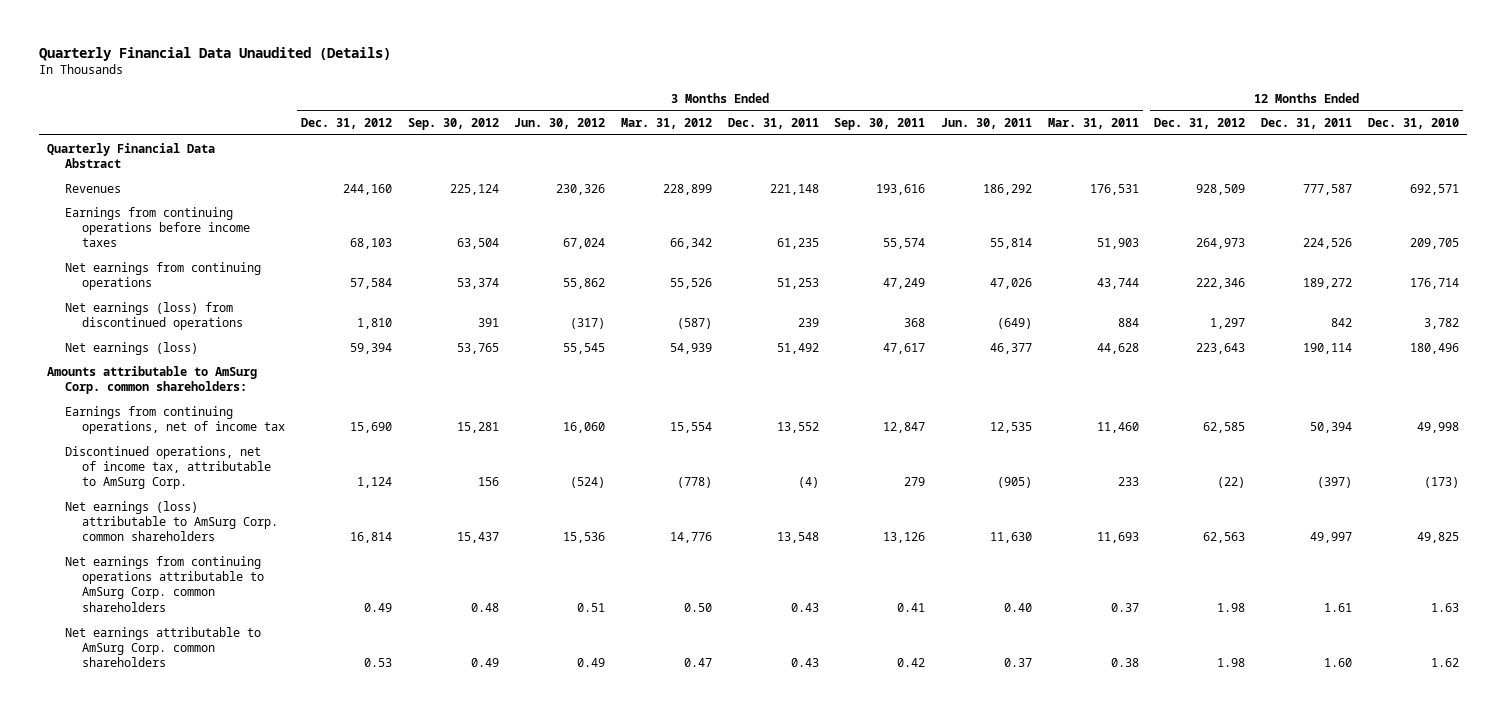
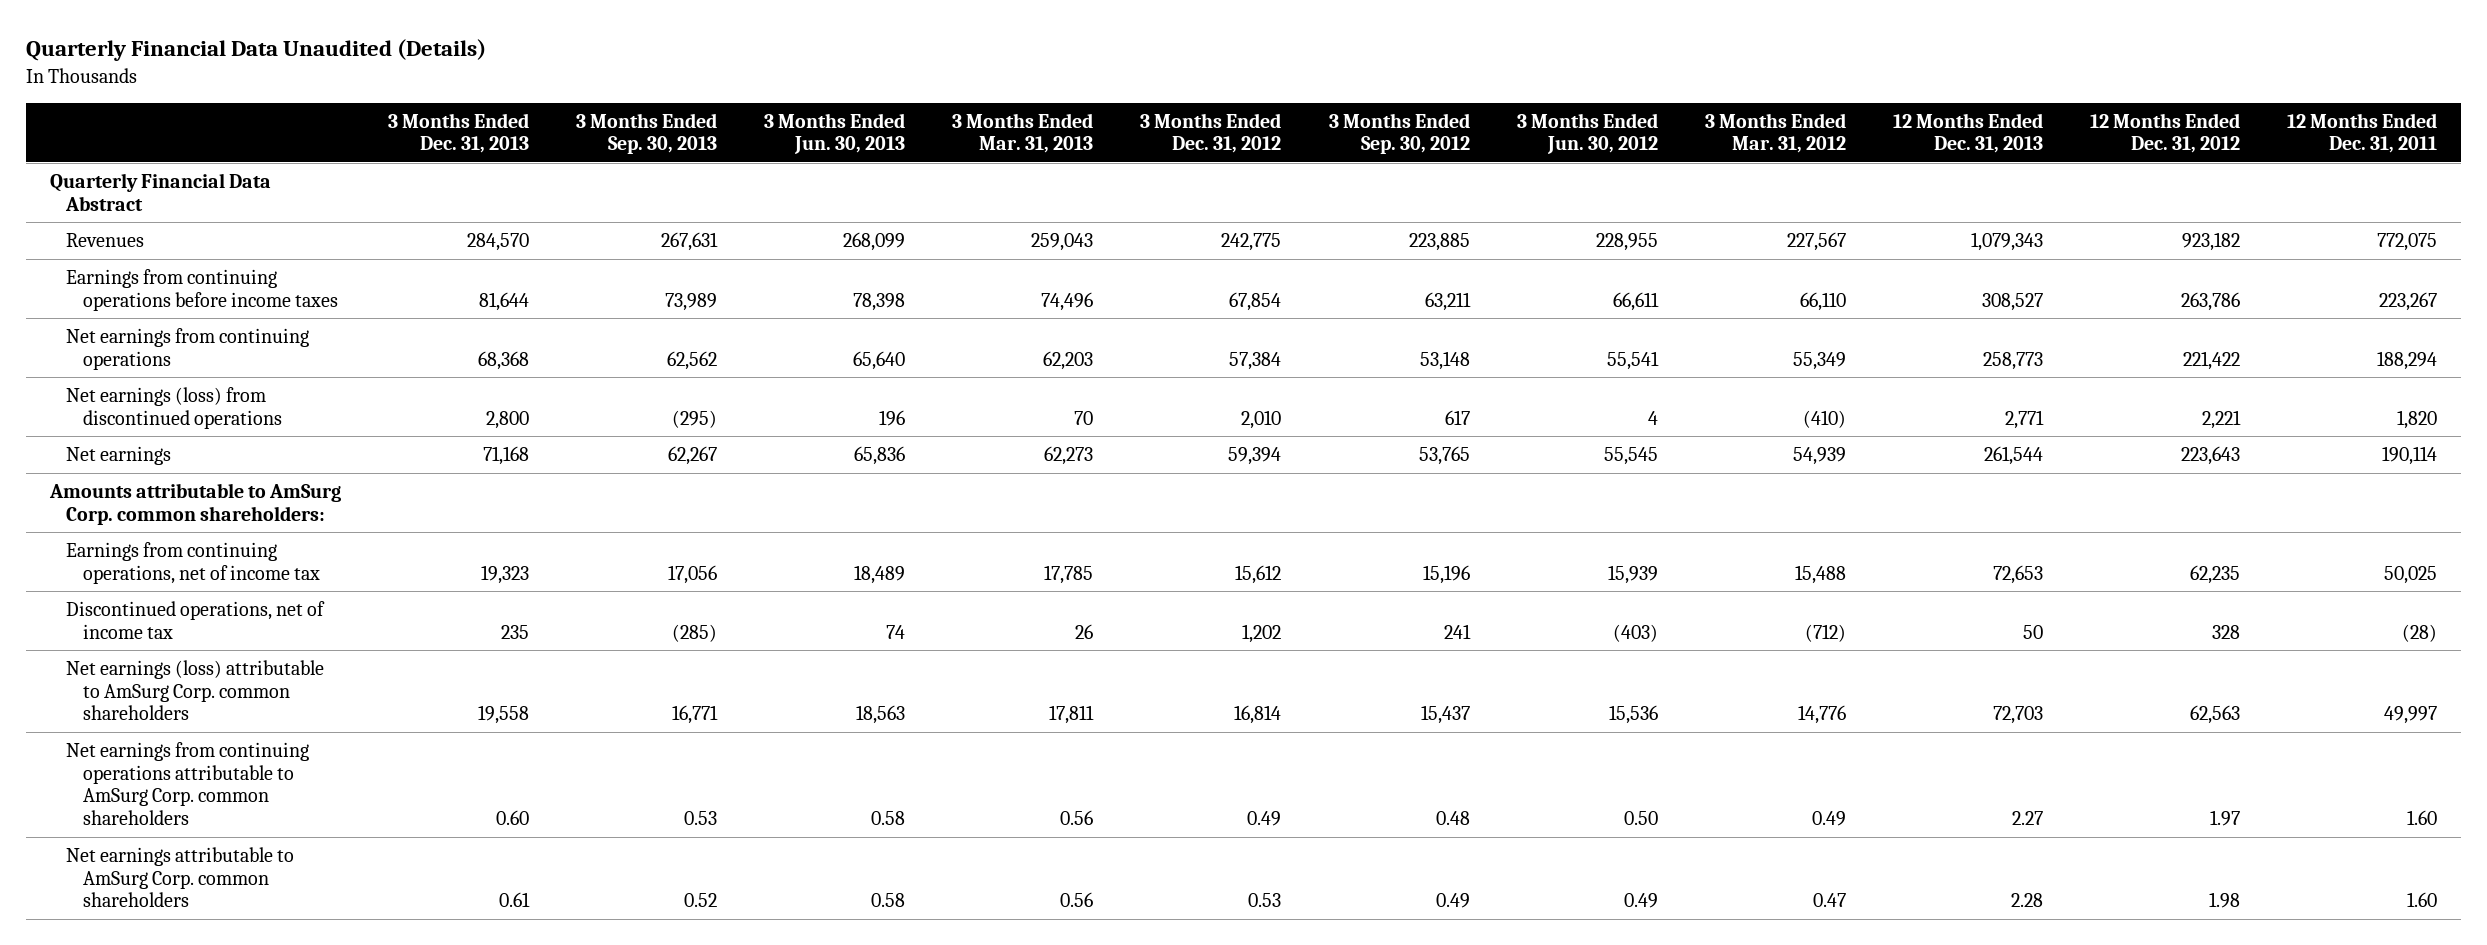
- | 3 Months Ended Dec. 31, 2012 | 3 Months Ended Sep. 30, 2012 | 3 Months Ended Jun. 30, 2012 | 3 Months Ended Mar. 31, 2012 | 3 Months Ended Dec. 31, 2011 | 3 Months Ended Sep. 30, 2011 | 3 Months Ended Jun. 30, 2011 | 3 Months Ended Mar. 31, 2011 | 12 Months Ended Dec. 31, 2012 | 12 Months Ended Dec. 31, 2011 | 12 Months Ended Dec. 31, 2010
+ | 3 Months Ended Dec. 31, 2013 | 3 Months Ended Sep. 30, 2013 | 3 Months Ended Jun. 30, 2013 | 3 Months Ended Mar. 31, 2013 | 3 Months Ended Dec. 31, 2012 | 3 Months Ended Sep. 30, 2012 | 3 Months Ended Jun. 30, 2012 | 3 Months Ended Mar. 31, 2012 | 12 Months Ended Dec. 31, 2013 | 12 Months Ended Dec. 31, 2012 | 12 Months Ended Dec. 31, 2011
- Revenues | 244,160 | 225,124 | 230,326 | 228,899 | 221,148 | 193,616 | 186,292 | 176,531 | 928,509 | 777,587 | 692,571
- Earnings from continuing operations before income taxes | 68,103 | 63,504 | 67,024 | 66,342 | 61,235 | 55,574 | 55,814 | 51,903 | 264,973 | 224,526 | 209,705
- Net earnings from continuing operations | 57,584 | 53,374 | 55,862 | 55,526 | 51,253 | 47,249 | 47,026 | 43,744 | 222,346 | 189,272 | 176,714
- Net earnings (loss) from discontinued operations | 1,810 | 391 | (317) | (587) | 239 | 368 | (649) | 884 | 1,297 | 842 | 3,782
- Net earnings (loss) | 59,394 | 53,765 | 55,545 | 54,939 | 51,492 | 47,617 | 46,377 | 44,628 | 223,643 | 190,114 | 180,496
+ Revenues | 284,570 | 267,631 | 268,099 | 259,043 | 242,775 | 223,885 | 228,955 | 227,567 | 1,079,343 | 923,182 | 772,075
+ Earnings from continuing operations before income taxes | 81,644 | 73,989 | 78,398 | 74,496 | 67,854 | 63,211 | 66,611 | 66,110 | 308,527 | 263,786 | 223,267
+ Net earnings from continuing operations | 68,368 | 62,562 | 65,640 | 62,203 | 57,384 | 53,148 | 55,541 | 55,349 | 258,773 | 221,422 | 188,294
+ Net earnings (loss) from discontinued operations | 2,800 | (295) | 196 | 70 | 2,010 | 617 | 4 | (410) | 2,771 | 2,221 | 1,820
+ Net earnings | 71,168 | 62,267 | 65,836 | 62,273 | 59,394 | 53,765 | 55,545 | 54,939 | 261,544 | 223,643 | 190,114
- Earnings from continuing operations, net of income tax | 15,690 | 15,281 | 16,060 | 15,554 | 13,552 | 12,847 | 12,535 | 11,460 | 62,585 | 50,394 | 49,998
- Discontinued operations, net of income tax, attributable to AmSurg Corp. | 1,124 | 156 | (524) | (778) | (4) | 279 | (905) | 233 | (22) | (397) | (173)
+ Earnings from continuing operations, net of income tax | 19,323 | 17,056 | 18,489 | 17,785 | 15,612 | 15,196 | 15,939 | 15,488 | 72,653 | 62,235 | 50,025
+ Discontinued operations, net of income tax | 235 | (285) | 74 | 26 | 1,202 | 241 | (403) | (712) | 50 | 328 | (28)
- Net earnings from continuing operations attributable to AmSurg Corp. common shareholders | 0.49 | 0.48 | 0.51 | 0.50 | 0.43 | 0.41 | 0.40 | 0.37 | 1.98 | 1.61 | 1.63
+ Net earnings from continuing operations attributable to AmSurg Corp. common shareholders | 0.60 | 0.53 | 0.58 | 0.56 | 0.49 | 0.48 | 0.50 | 0.49 | 2.27 | 1.97 | 1.60

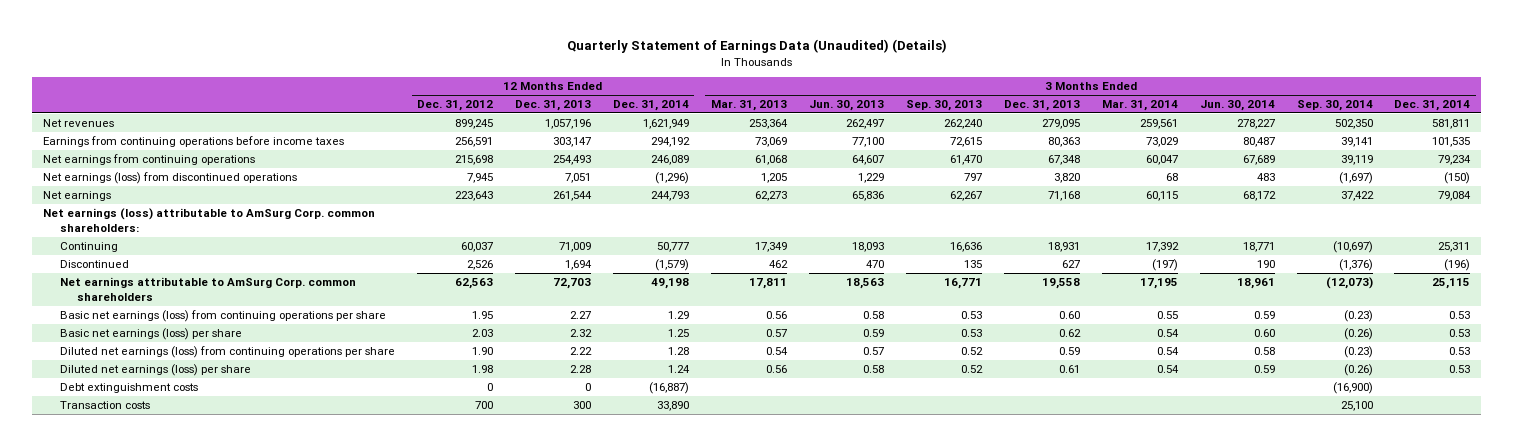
- Quarterly Financial Data Unaudited (Details)
+ Quarterly Statement of Earnings Data (Unaudited) (Details)
- | 3 Months Ended Dec. 31, 2013 | 3 Months Ended Sep. 30, 2013 | 3 Months Ended Jun. 30, 2013 | 3 Months Ended Mar. 31, 2013 | 3 Months Ended Dec. 31, 2012 | 3 Months Ended Sep. 30, 2012 | 3 Months Ended Jun. 30, 2012 | 3 Months Ended Mar. 31, 2012 | 12 Months Ended Dec. 31, 2013 | 12 Months Ended Dec. 31, 2012 | 12 Months Ended Dec. 31, 2011
+ | 12 Months Ended Dec. 31, 2012 | 12 Months Ended Dec. 31, 2013 | 12 Months Ended Dec. 31, 2014 | 3 Months Ended Mar. 31, 2013 | 3 Months Ended Jun. 30, 2013 | 3 Months Ended Sep. 30, 2013 | 3 Months Ended Dec. 31, 2013 | 3 Months Ended Mar. 31, 2014 | 3 Months Ended Jun. 30, 2014 | 3 Months Ended Sep. 30, 2014 | 3 Months Ended Dec. 31, 2014
- Quarterly Financial Data Abstract
- Revenues | 284,570 | 267,631 | 268,099 | 259,043 | 242,775 | 223,885 | 228,955 | 227,567 | 1,079,343 | 923,182 | 772,075
- Earnings from continuing operations before income taxes | 81,644 | 73,989 | 78,398 | 74,496 | 67,854 | 63,211 | 66,611 | 66,110 | 308,527 | 263,786 | 223,267
- Net earnings from continuing operations | 68,368 | 62,562 | 65,640 | 62,203 | 57,384 | 53,148 | 55,541 | 55,349 | 258,773 | 221,422 | 188,294
- Net earnings (loss) from discontinued operations | 2,800 | (295) | 196 | 70 | 2,010 | 617 | 4 | (410) | 2,771 | 2,221 | 1,820
+ Net revenues | 899,245 | 1,057,196 | 1,621,949 | 253,364 | 262,497 | 262,240 | 279,095 | 259,561 | 278,227 | 502,350 | 581,811
+ Earnings from continuing operations before income taxes | 256,591 | 303,147 | 294,192 | 73,069 | 77,100 | 72,615 | 80,363 | 73,029 | 80,487 | 39,141 | 101,535
+ Net earnings from continuing operations | 215,698 | 254,493 | 246,089 | 61,068 | 64,607 | 61,470 | 67,348 | 60,047 | 67,689 | 39,119 | 79,234
+ Net earnings (loss) from discontinued operations | 7,945 | 7,051 | (1,296) | 1,205 | 1,229 | 797 | 3,820 | 68 | 483 | (1,697) | (150)
- Amounts attributable to AmSurg Corp. common shareholders:
- Earnings from continuing operations, net of income tax | 19,323 | 17,056 | 18,489 | 17,785 | 15,612 | 15,196 | 15,939 | 15,488 | 72,653 | 62,235 | 50,025
- Discontinued operations, net of income tax | 235 | (285) | 74 | 26 | 1,202 | 241 | (403) | (712) | 50 | 328 | (28)
- Net earnings (loss) attributable to AmSurg Corp. common shareholders | 19,558 | 16,771 | 18,563 | 17,811 | 16,814 | 15,437 | 15,536 | 14,776 | 72,703 | 62,563 | 49,997
- Net earnings from continuing operations attributable to AmSurg Corp. common shareholders | 0.60 | 0.53 | 0.58 | 0.56 | 0.49 | 0.48 | 0.50 | 0.49 | 2.27 | 1.97 | 1.60
- Net earnings attributable to AmSurg Corp. common shareholders | 0.61 | 0.52 | 0.58 | 0.56 | 0.53 | 0.49 | 0.49 | 0.47 | 2.28 | 1.98 | 1.60
+ Net earnings (loss) attributable to AmSurg Corp. common shareholders:
+ Continuing | 60,037 | 71,009 | 50,777 | 17,349 | 18,093 | 16,636 | 18,931 | 17,392 | 18,771 | (10,697) | 25,311
+ Discontinued | 2,526 | 1,694 | (1,579) | 462 | 470 | 135 | 627 | (197) | 190 | (1,376) | (196)
+ Net earnings attributable to AmSurg Corp. common shareholders | 62,563 | 72,703 | 49,198 | 17,811 | 18,563 | 16,771 | 19,558 | 17,195 | 18,961 | (12,073) | 25,115
+ Basic net earnings (loss) from continuing operations per share | 1.95 | 2.27 | 1.29 | 0.56 | 0.58 | 0.53 | 0.60 | 0.55 | 0.59 | (0.23) | 0.53
+ Basic net earnings (loss) per share | 2.03 | 2.32 | 1.25 | 0.57 | 0.59 | 0.53 | 0.62 | 0.54 | 0.60 | (0.26) | 0.53
+ Diluted net earnings (loss) from continuing operations per share | 1.90 | 2.22 | 1.28 | 0.54 | 0.57 | 0.52 | 0.59 | 0.54 | 0.58 | (0.23) | 0.53
+ Diluted net earnings (loss) per share | 1.98 | 2.28 | 1.24 | 0.56 | 0.58 | 0.52 | 0.61 | 0.54 | 0.59 | (0.26) | 0.53
+ Debt extinguishment costs | 0 | 0 | (16,887) | | | | | | | (16,900) |
+ Transaction costs | 700 | 300 | 33,890 | | | | | | | 25,100 |

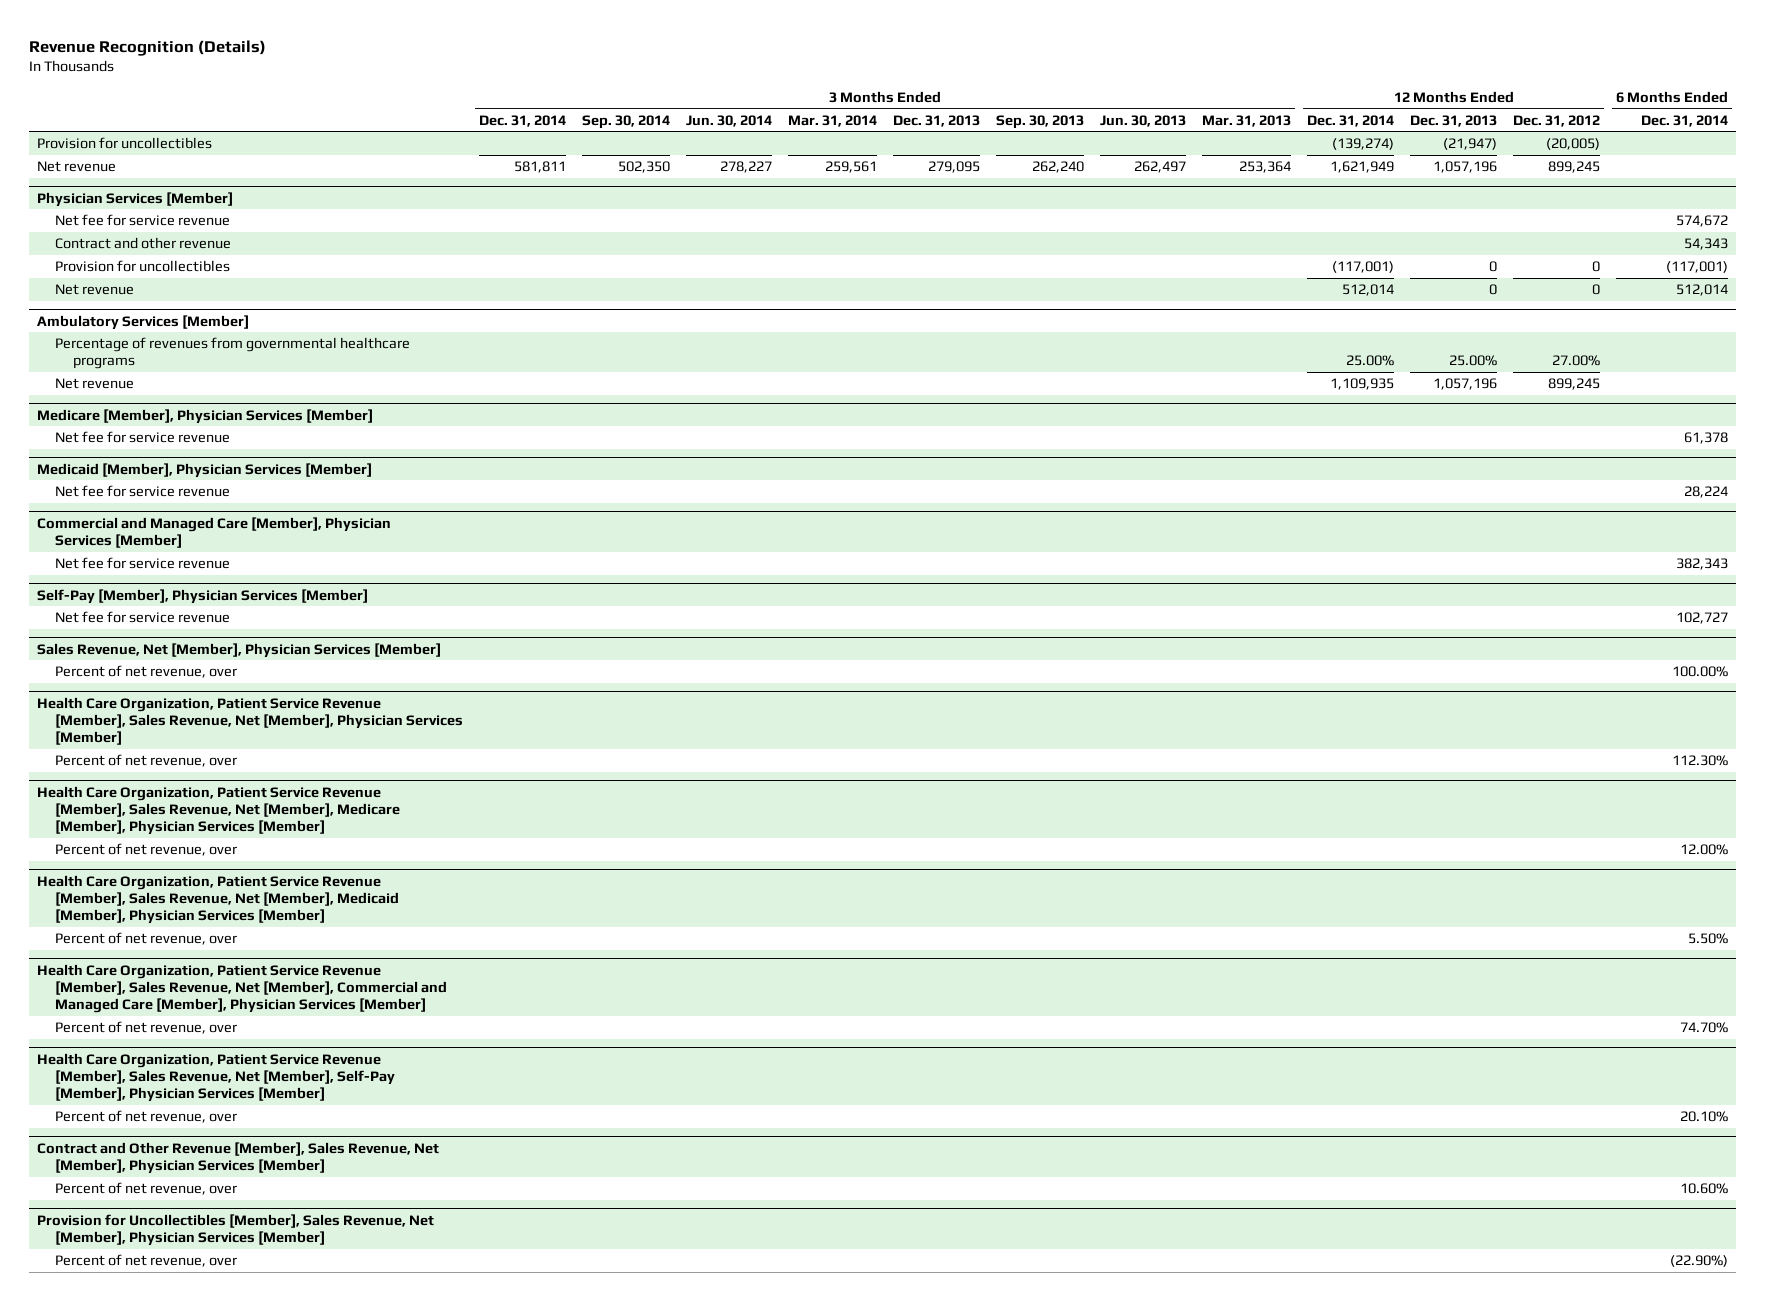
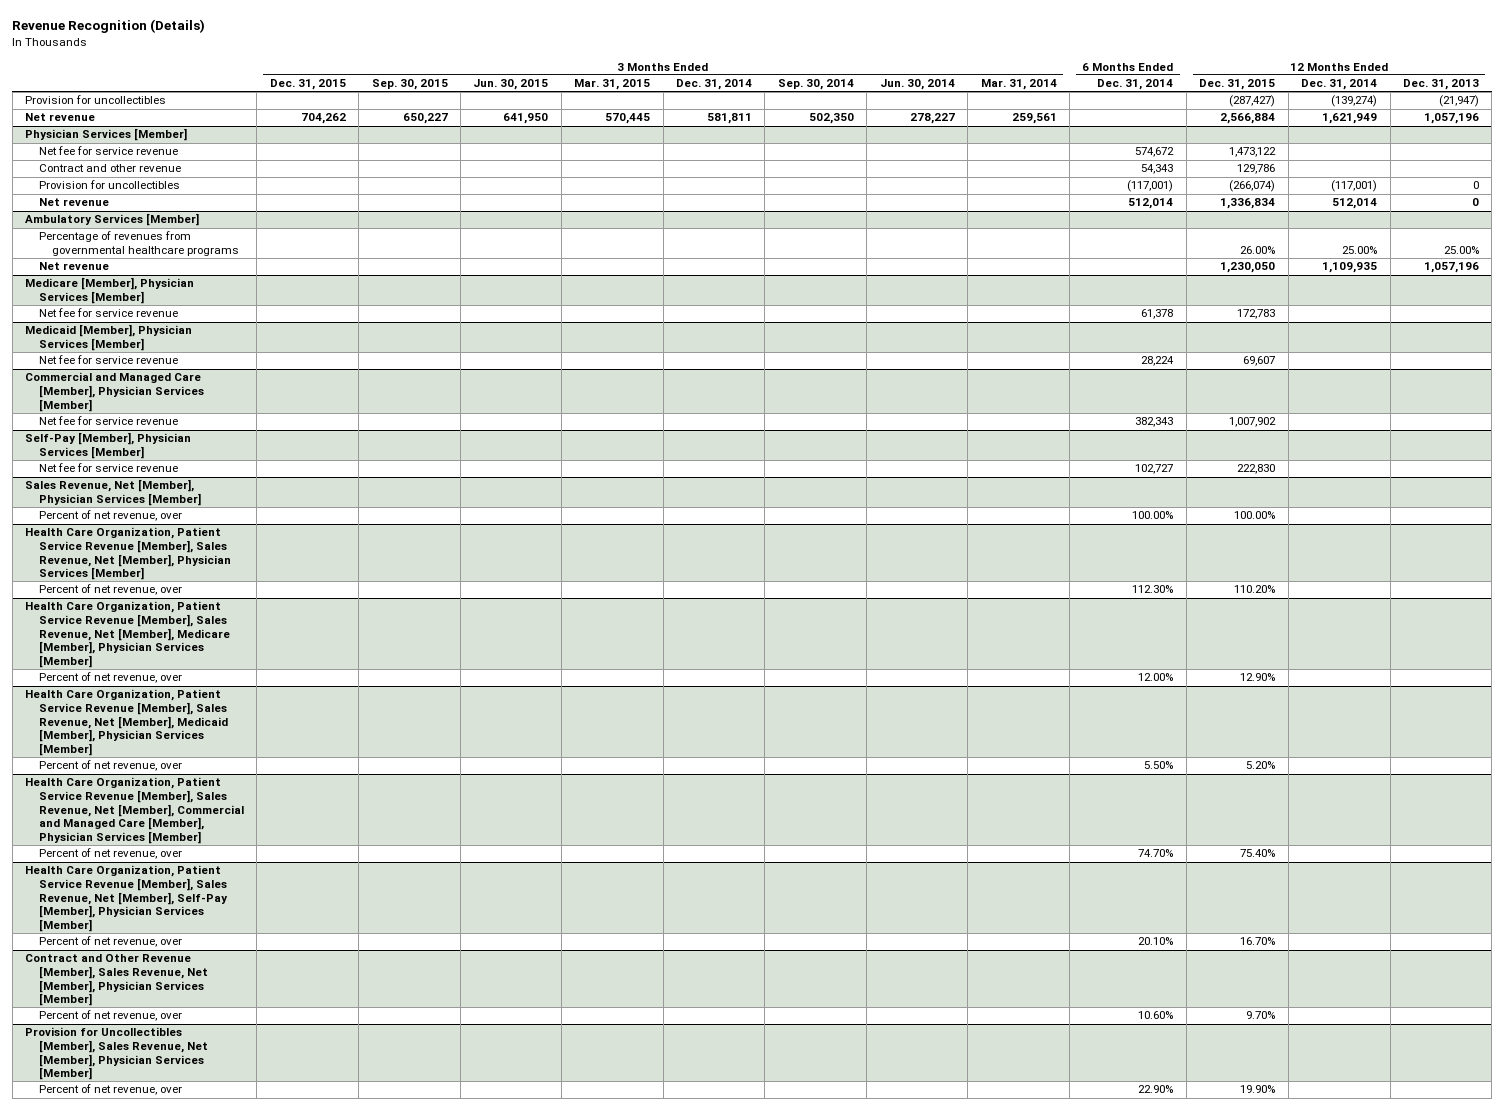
- | 3 Months Ended Dec. 31, 2014 | 3 Months Ended Sep. 30, 2014 | 3 Months Ended Jun. 30, 2014 | 3 Months Ended Mar. 31, 2014 | 3 Months Ended Dec. 31, 2013 | 3 Months Ended Sep. 30, 2013 | 3 Months Ended Jun. 30, 2013 | 3 Months Ended Mar. 31, 2013 | 12 Months Ended Dec. 31, 2014 | 12 Months Ended Dec. 31, 2013 | 12 Months Ended Dec. 31, 2012 | 6 Months Ended Dec. 31, 2014
+ | 3 Months Ended Dec. 31, 2015 | 3 Months Ended Sep. 30, 2015 | 3 Months Ended Jun. 30, 2015 | 3 Months Ended Mar. 31, 2015 | 3 Months Ended Dec. 31, 2014 | 3 Months Ended Sep. 30, 2014 | 3 Months Ended Jun. 30, 2014 | 3 Months Ended Mar. 31, 2014 | 6 Months Ended Dec. 31, 2014 | 12 Months Ended Dec. 31, 2015 | 12 Months Ended Dec. 31, 2014 | 12 Months Ended Dec. 31, 2013
@ Provision for Uncollectibles [Member], Sales Revenue, Net [Member], Physician Services [Member]
- Percent of net revenue, over | | | | | | | | | | | | (22.90%)
+ Percent of net revenue, over | | | | | | | | | 22.90% | 19.90% | |

